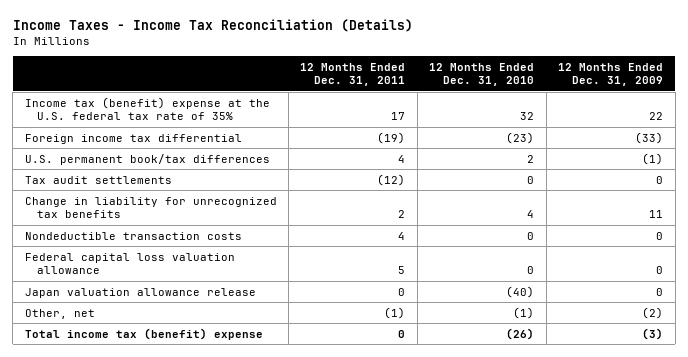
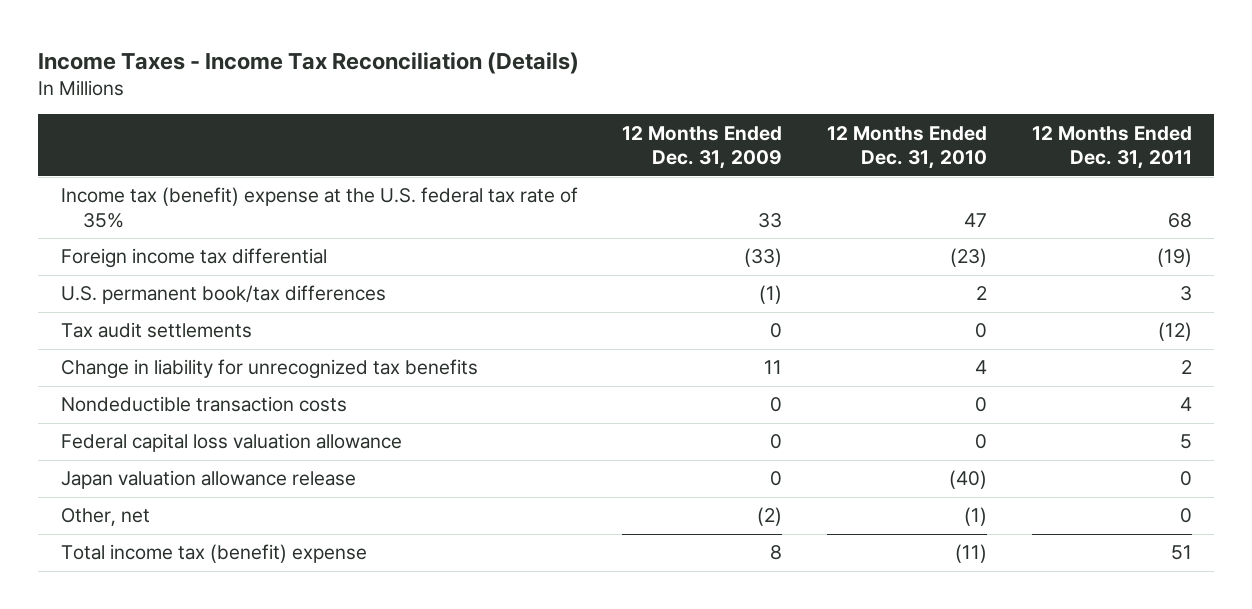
- | 12 Months Ended Dec. 31, 2011 | 12 Months Ended Dec. 31, 2010 | 12 Months Ended Dec. 31, 2009
+ | 12 Months Ended Dec. 31, 2009 | 12 Months Ended Dec. 31, 2010 | 12 Months Ended Dec. 31, 2011
- Income tax (benefit) expense at the U.S. federal tax rate of 35% | 17 | 32 | 22
+ Income tax (benefit) expense at the U.S. federal tax rate of 35% | 33 | 47 | 68
- U.S. permanent book/tax differences | 4 | 2 | (1)
+ U.S. permanent book/tax differences | (1) | 2 | 3
- Other, net | (1) | (1) | (2)
- Total income tax (benefit) expense | 0 | (26) | (3)
+ Other, net | (2) | (1) | 0
+ Total income tax (benefit) expense | 8 | (11) | 51

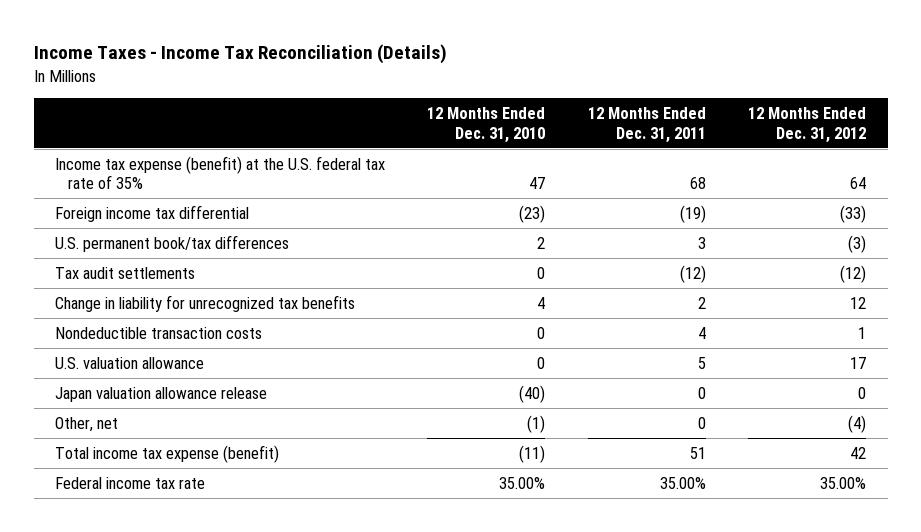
- | 12 Months Ended Dec. 31, 2009 | 12 Months Ended Dec. 31, 2010 | 12 Months Ended Dec. 31, 2011
+ | 12 Months Ended Dec. 31, 2010 | 12 Months Ended Dec. 31, 2011 | 12 Months Ended Dec. 31, 2012
- Income tax (benefit) expense at the U.S. federal tax rate of 35% | 33 | 47 | 68
+ Income tax expense (benefit) at the U.S. federal tax rate of 35% | 47 | 68 | 64
- Federal capital loss valuation allowance | 0 | 0 | 5
+ U.S. valuation allowance | 0 | 5 | 17
- Total income tax (benefit) expense | 8 | (11) | 51
+ Total income tax expense (benefit) | (11) | 51 | 42
+ Federal income tax rate | 35.00% | 35.00% | 35.00%

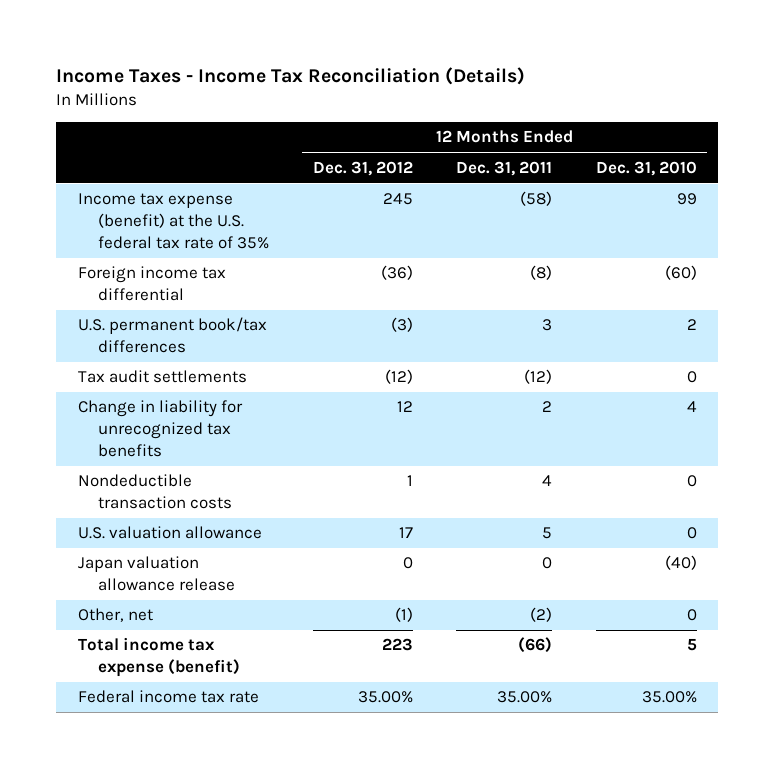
- | 12 Months Ended Dec. 31, 2010 | 12 Months Ended Dec. 31, 2011 | 12 Months Ended Dec. 31, 2012
+ | 12 Months Ended Dec. 31, 2012 | 12 Months Ended Dec. 31, 2011 | 12 Months Ended Dec. 31, 2010
- Income tax expense (benefit) at the U.S. federal tax rate of 35% | 47 | 68 | 64
- Foreign income tax differential | (23) | (19) | (33)
+ Income tax expense (benefit) at the U.S. federal tax rate of 35% | 245 | (58) | 99
+ Foreign income tax differential | (36) | (8) | (60)
- Other, net | (1) | 0 | (4)
- Total income tax expense (benefit) | (11) | 51 | 42
+ Other, net | (1) | (2) | 0
+ Total income tax expense (benefit) | 223 | (66) | 5

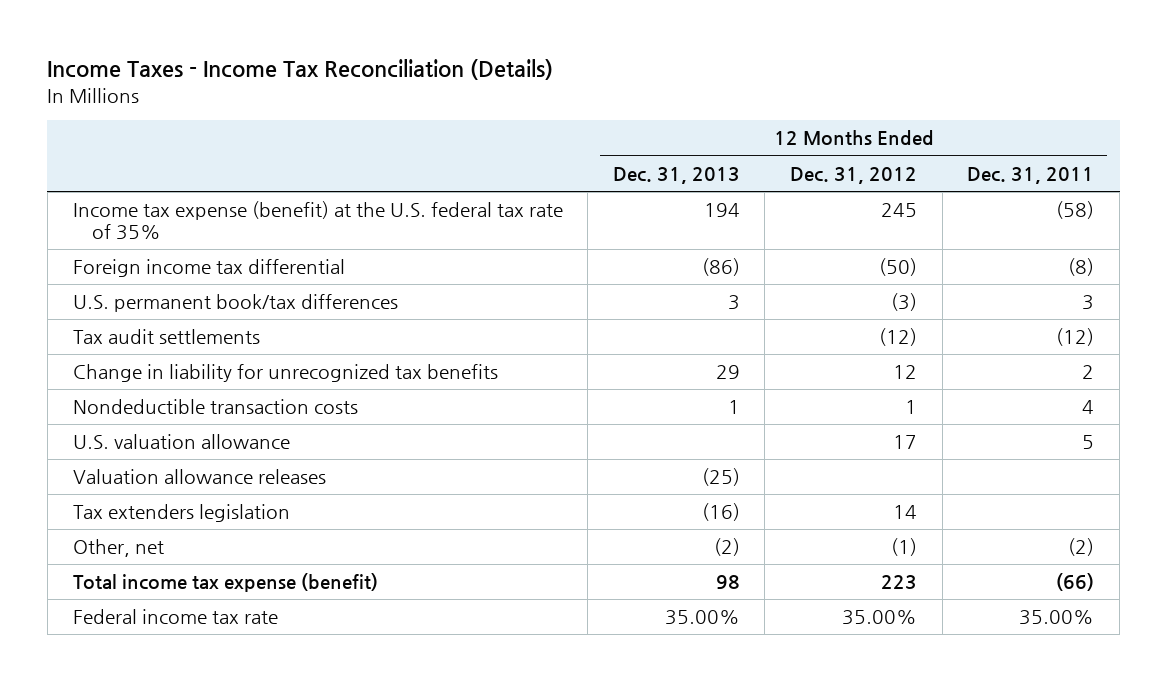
- | 12 Months Ended Dec. 31, 2012 | 12 Months Ended Dec. 31, 2011 | 12 Months Ended Dec. 31, 2010
+ | 12 Months Ended Dec. 31, 2013 | 12 Months Ended Dec. 31, 2012 | 12 Months Ended Dec. 31, 2011
- Foreign income tax differential | (36) | (8) | (60)
+ Foreign income tax differential | (86) | (50) | (8)
- Japan valuation allowance release | 0 | 0 | (40)
+ Valuation allowance releases | (25) | |
+ Tax extenders legislation | (16) | 14 |

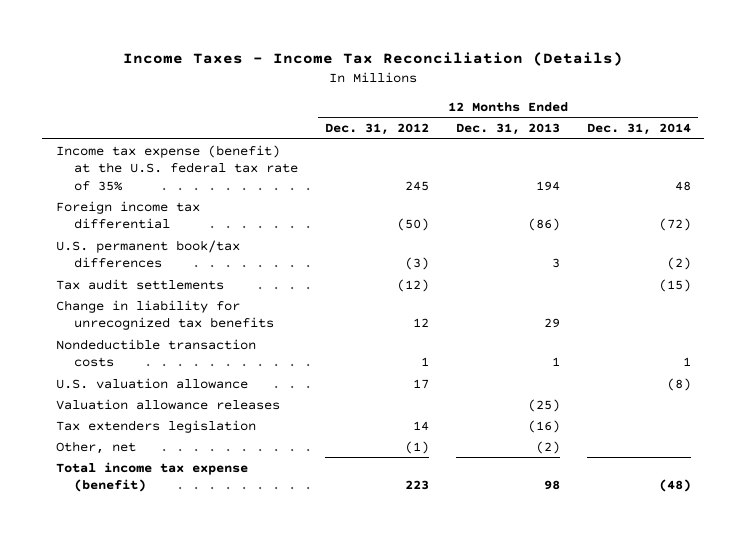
- | 12 Months Ended Dec. 31, 2013 | 12 Months Ended Dec. 31, 2012 | 12 Months Ended Dec. 31, 2011
+ | 12 Months Ended Dec. 31, 2012 | 12 Months Ended Dec. 31, 2013 | 12 Months Ended Dec. 31, 2014
- Federal income tax rate | 35.00% | 35.00% | 35.00%

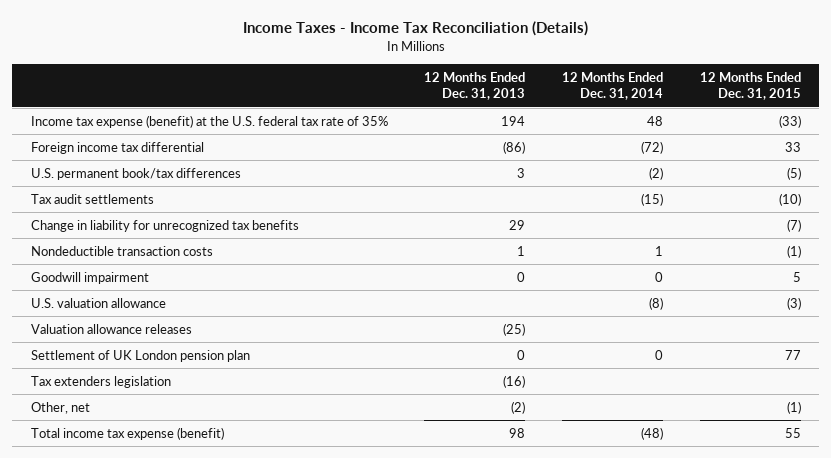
- | 12 Months Ended Dec. 31, 2012 | 12 Months Ended Dec. 31, 2013 | 12 Months Ended Dec. 31, 2014
+ | 12 Months Ended Dec. 31, 2013 | 12 Months Ended Dec. 31, 2014 | 12 Months Ended Dec. 31, 2015
+ Goodwill impairment | 0 | 0 | 5
+ Settlement of UK London pension plan | 0 | 0 | 77

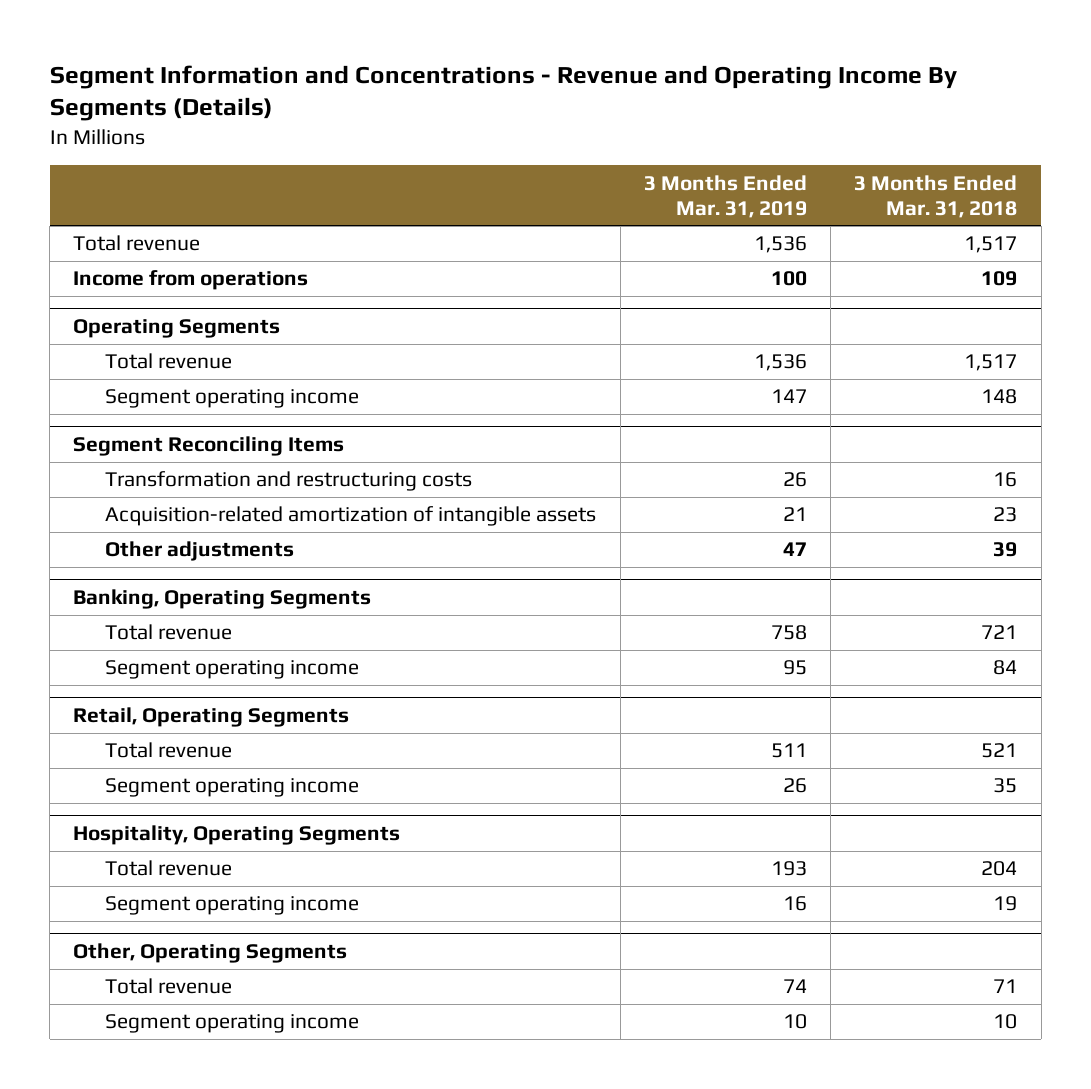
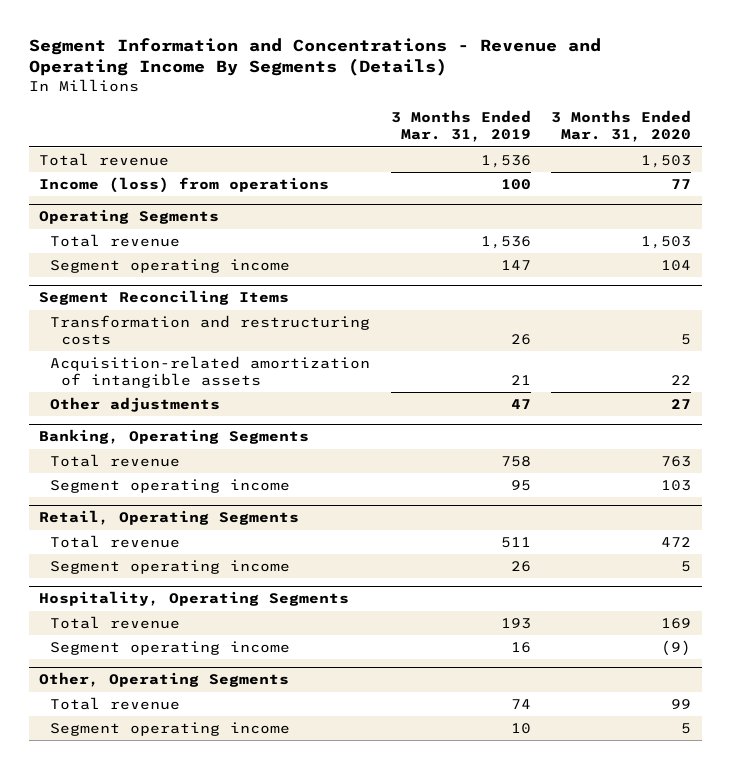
- | 3 Months Ended Mar. 31, 2019 | 3 Months Ended Mar. 31, 2018
+ | 3 Months Ended Mar. 31, 2019 | 3 Months Ended Mar. 31, 2020
- Income from operations | 100 | 109
+ Income (loss) from operations | 100 | 77

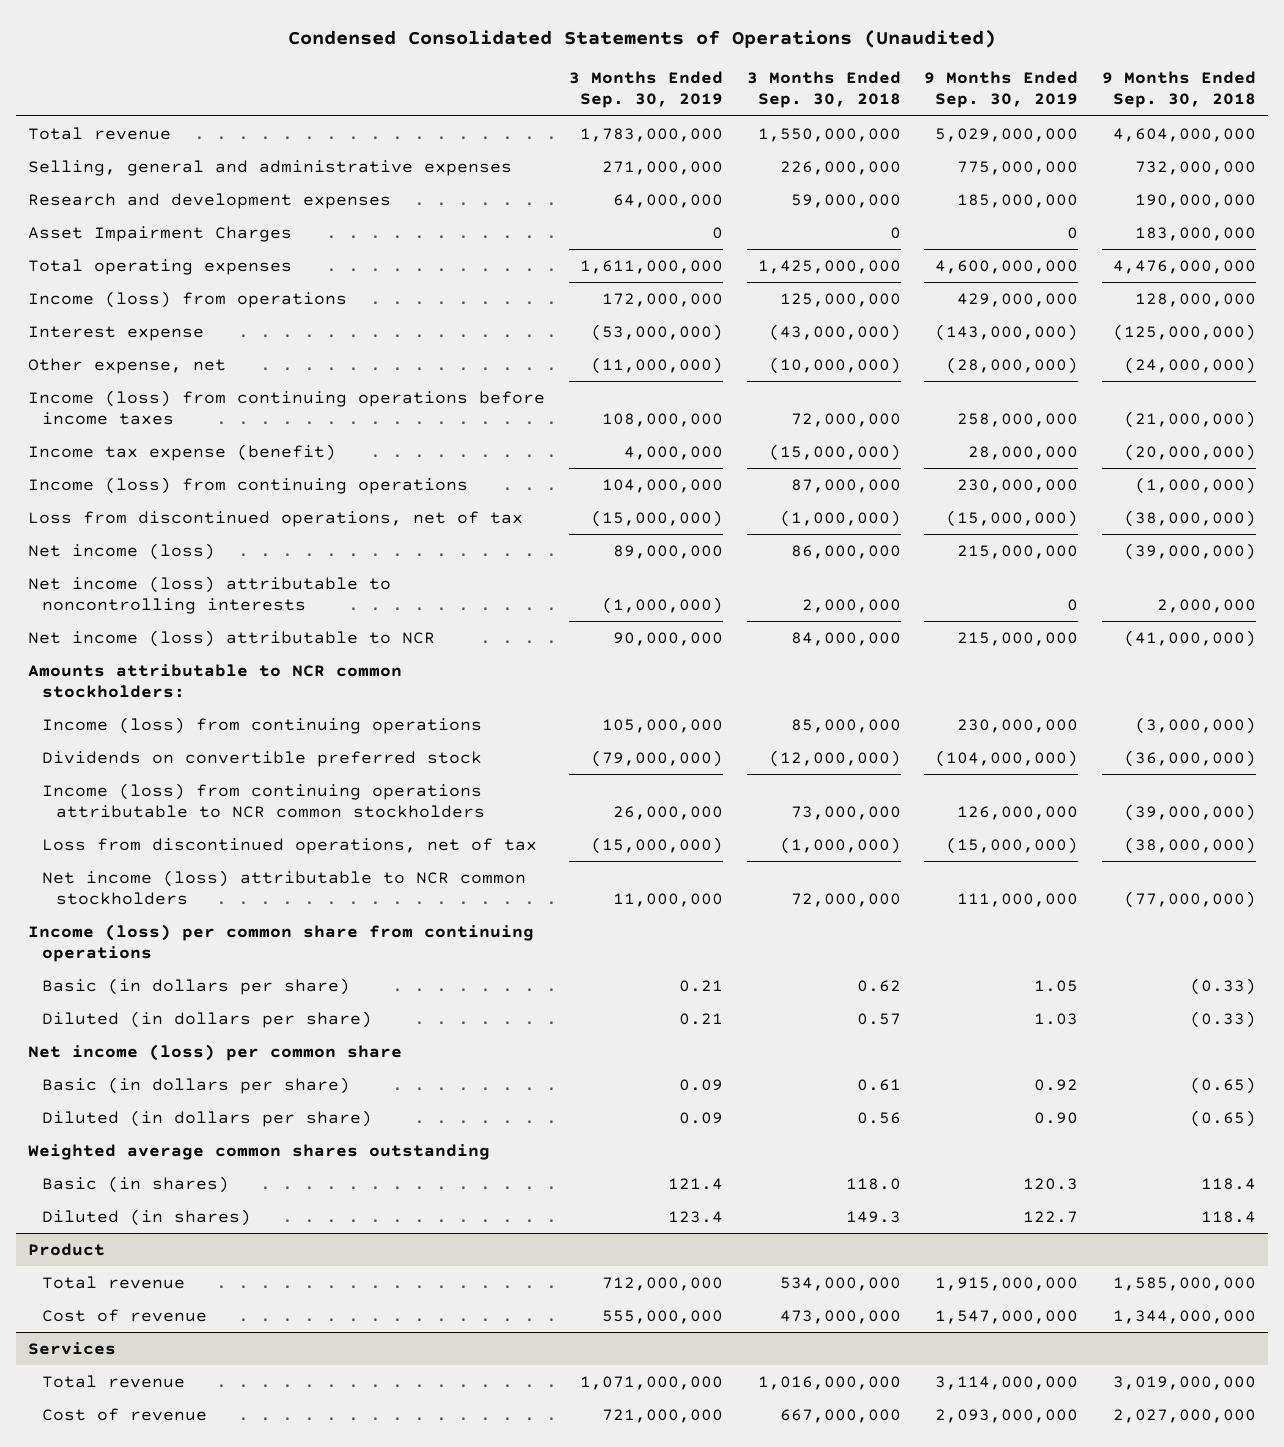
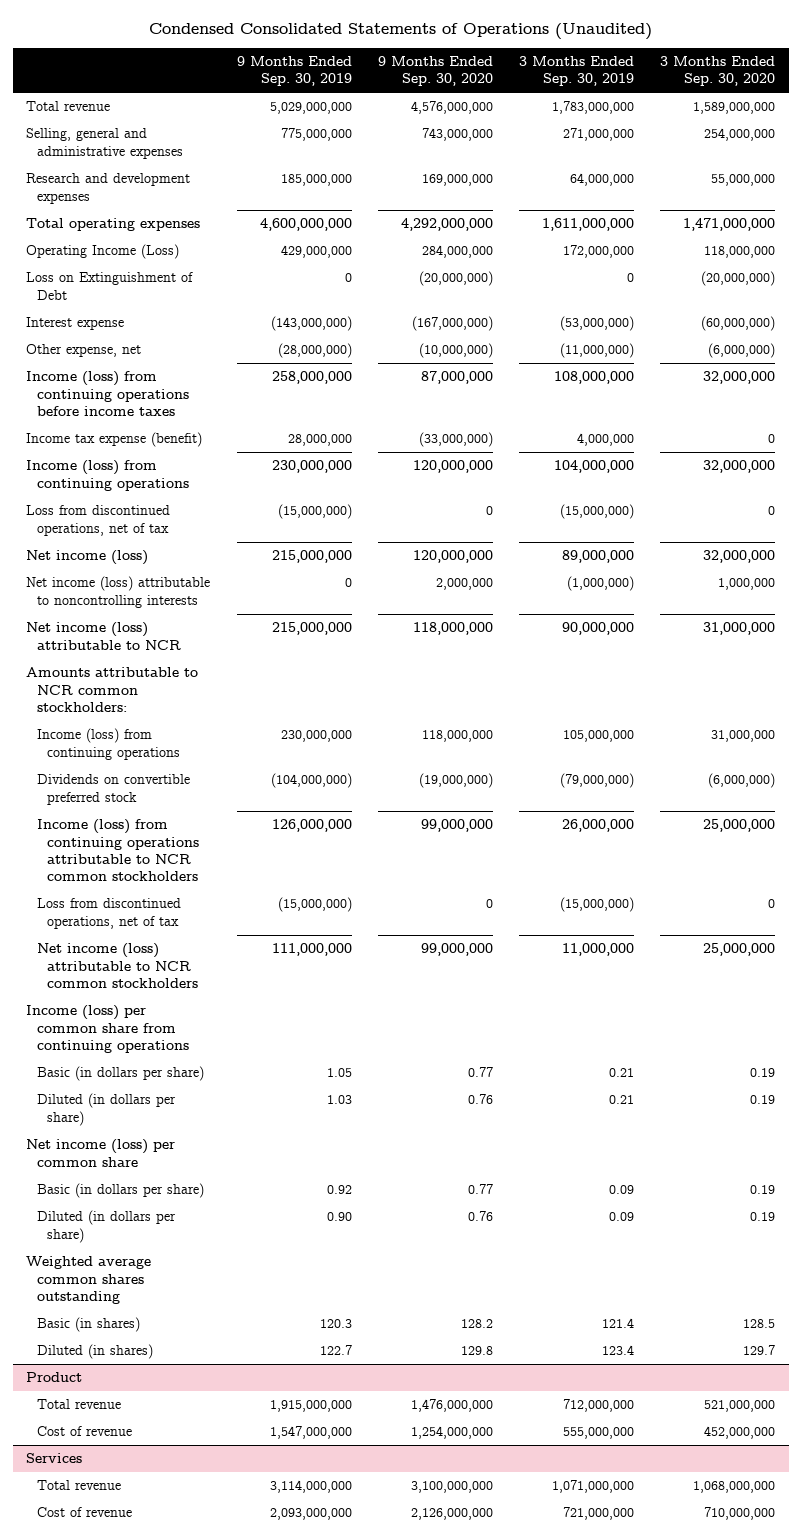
- | 3 Months Ended Sep. 30, 2019 | 3 Months Ended Sep. 30, 2018 | 9 Months Ended Sep. 30, 2019 | 9 Months Ended Sep. 30, 2018
+ | 9 Months Ended Sep. 30, 2019 | 9 Months Ended Sep. 30, 2020 | 3 Months Ended Sep. 30, 2019 | 3 Months Ended Sep. 30, 2020
- Asset Impairment Charges | 0 | 0 | 0 | 183,000,000
- Income (loss) from operations | 172,000,000 | 125,000,000 | 429,000,000 | 128,000,000
+ Operating Income (Loss) | 429,000,000 | 284,000,000 | 172,000,000 | 118,000,000
+ Loss on Extinguishment of Debt | 0 | (20,000,000) | 0 | (20,000,000)

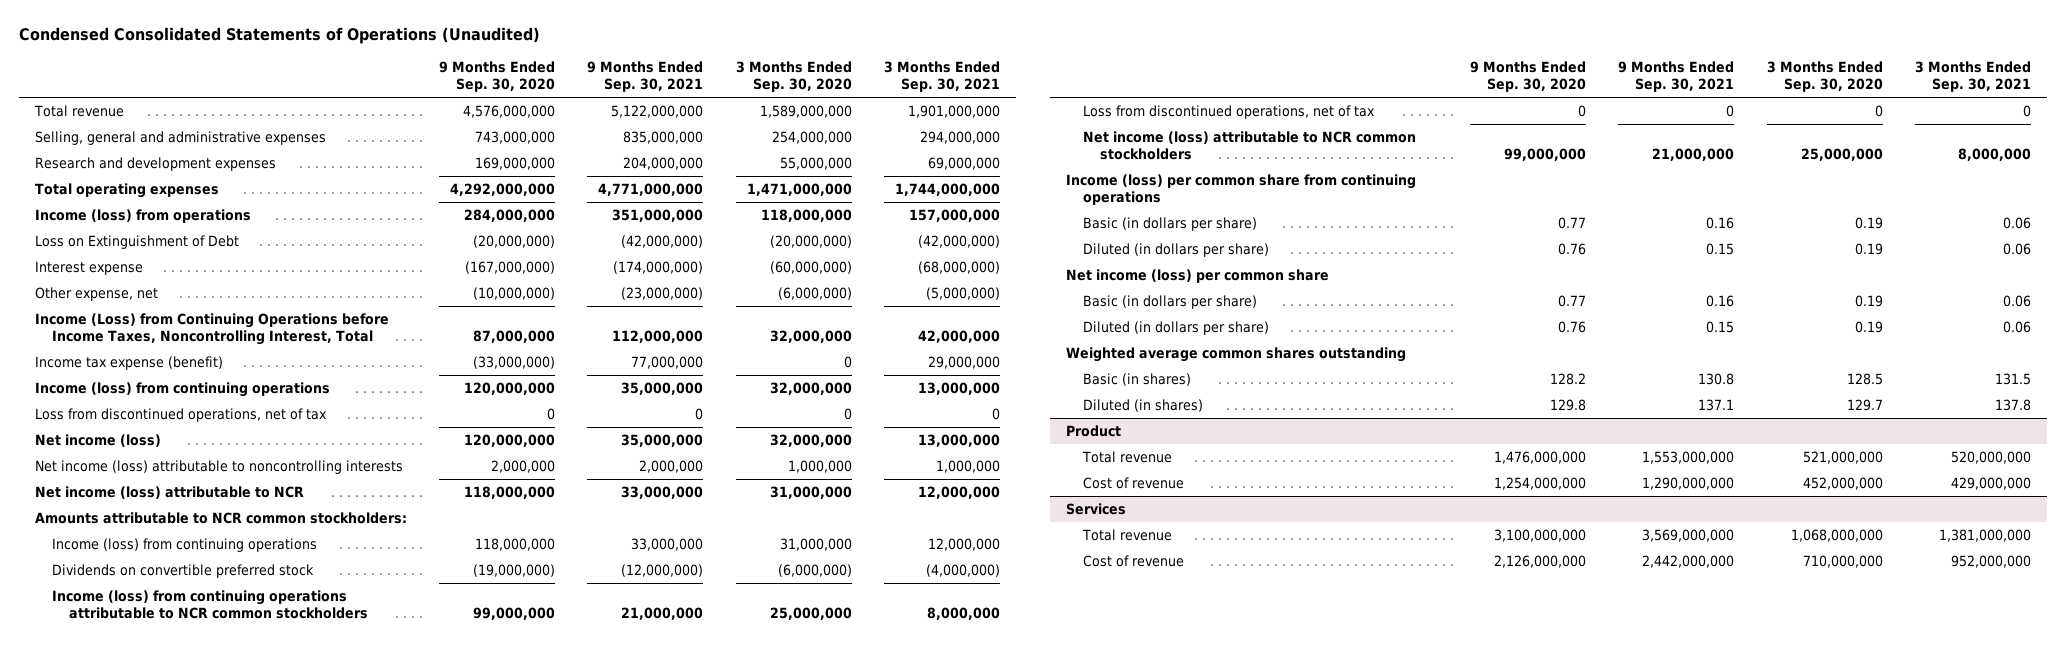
- | 9 Months Ended Sep. 30, 2019 | 9 Months Ended Sep. 30, 2020 | 3 Months Ended Sep. 30, 2019 | 3 Months Ended Sep. 30, 2020
+ | 9 Months Ended Sep. 30, 2020 | 9 Months Ended Sep. 30, 2021 | 3 Months Ended Sep. 30, 2020 | 3 Months Ended Sep. 30, 2021
- Operating Income (Loss) | 429,000,000 | 284,000,000 | 172,000,000 | 118,000,000
+ Income (loss) from operations | 284,000,000 | 351,000,000 | 118,000,000 | 157,000,000
- Income (loss) from continuing operations before income taxes | 258,000,000 | 87,000,000 | 108,000,000 | 32,000,000
+ Income (Loss) from Continuing Operations before Income Taxes, Noncontrolling Interest, Total | 87,000,000 | 112,000,000 | 32,000,000 | 42,000,000

